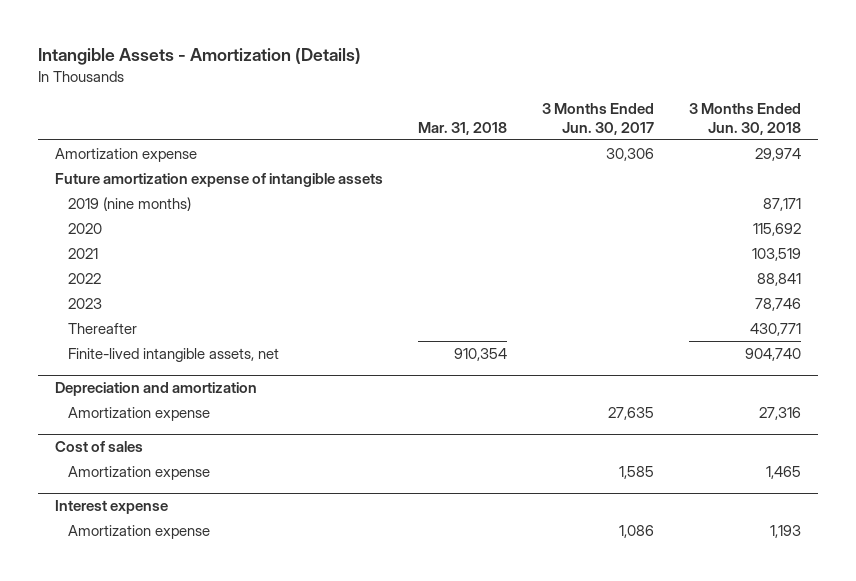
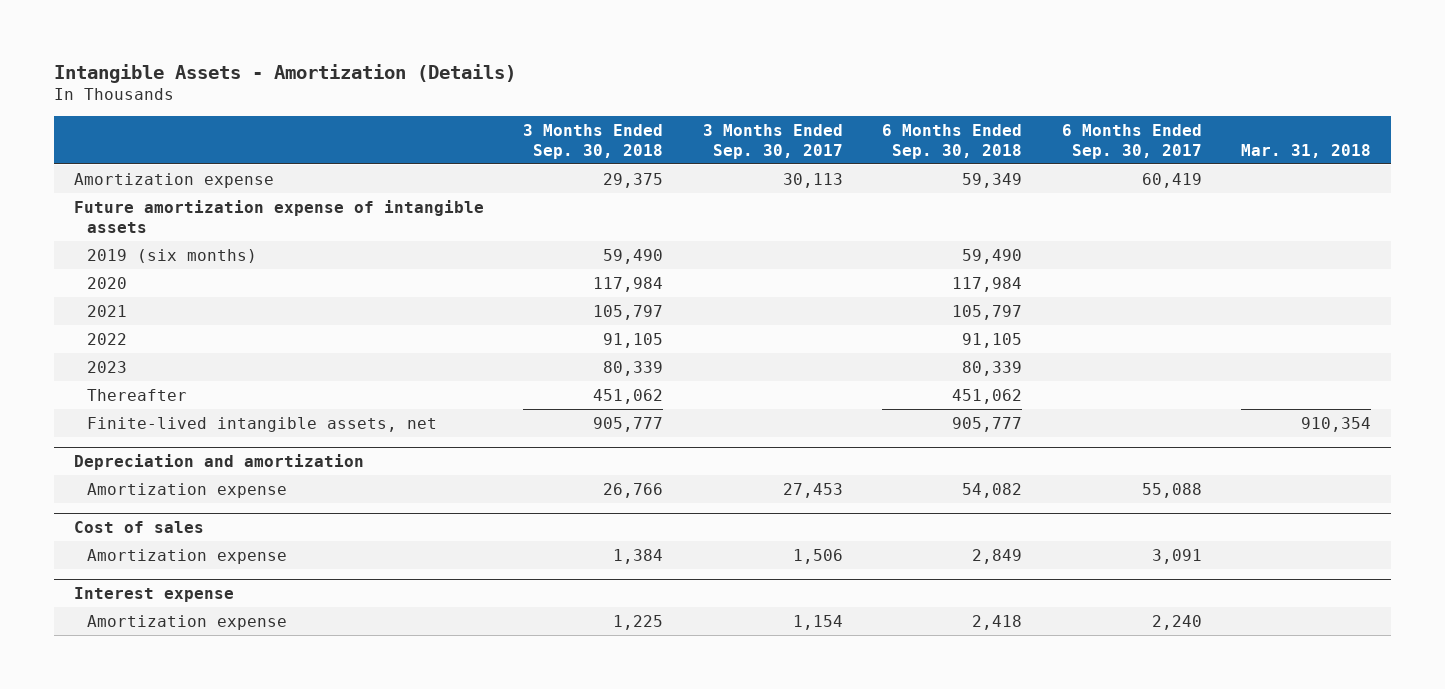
- | Mar. 31, 2018 | 3 Months Ended Jun. 30, 2017 | 3 Months Ended Jun. 30, 2018
+ | 3 Months Ended Sep. 30, 2018 | 3 Months Ended Sep. 30, 2017 | 6 Months Ended Sep. 30, 2018 | 6 Months Ended Sep. 30, 2017 | Mar. 31, 2018
- 2019 (nine months) | | | 87,171
+ 2019 (six months) | 59,490 | | 59,490 | |

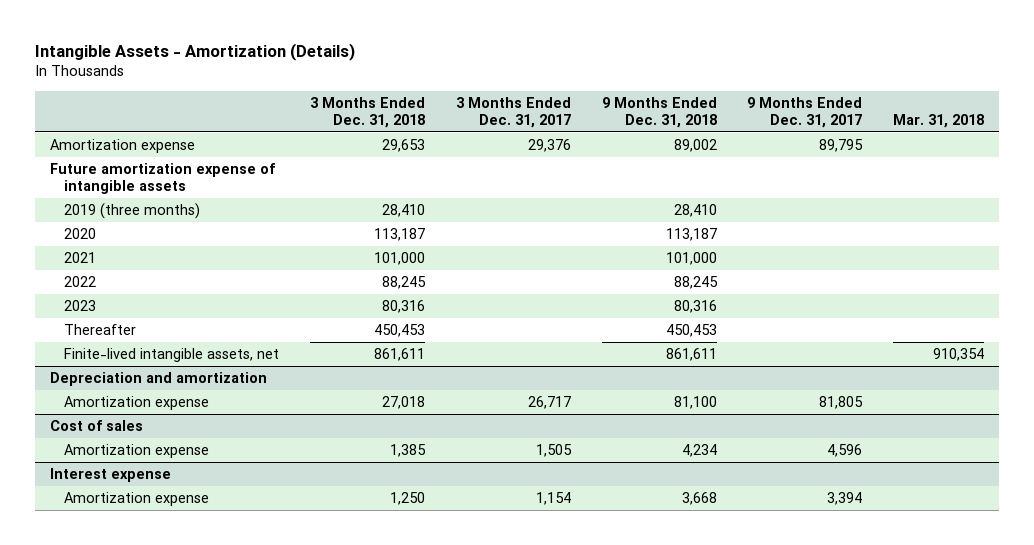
- | 3 Months Ended Sep. 30, 2018 | 3 Months Ended Sep. 30, 2017 | 6 Months Ended Sep. 30, 2018 | 6 Months Ended Sep. 30, 2017 | Mar. 31, 2018
+ | 3 Months Ended Dec. 31, 2018 | 3 Months Ended Dec. 31, 2017 | 9 Months Ended Dec. 31, 2018 | 9 Months Ended Dec. 31, 2017 | Mar. 31, 2018
- 2019 (six months) | 59,490 | | 59,490 | |
+ 2019 (three months) | 28,410 | | 28,410 | |

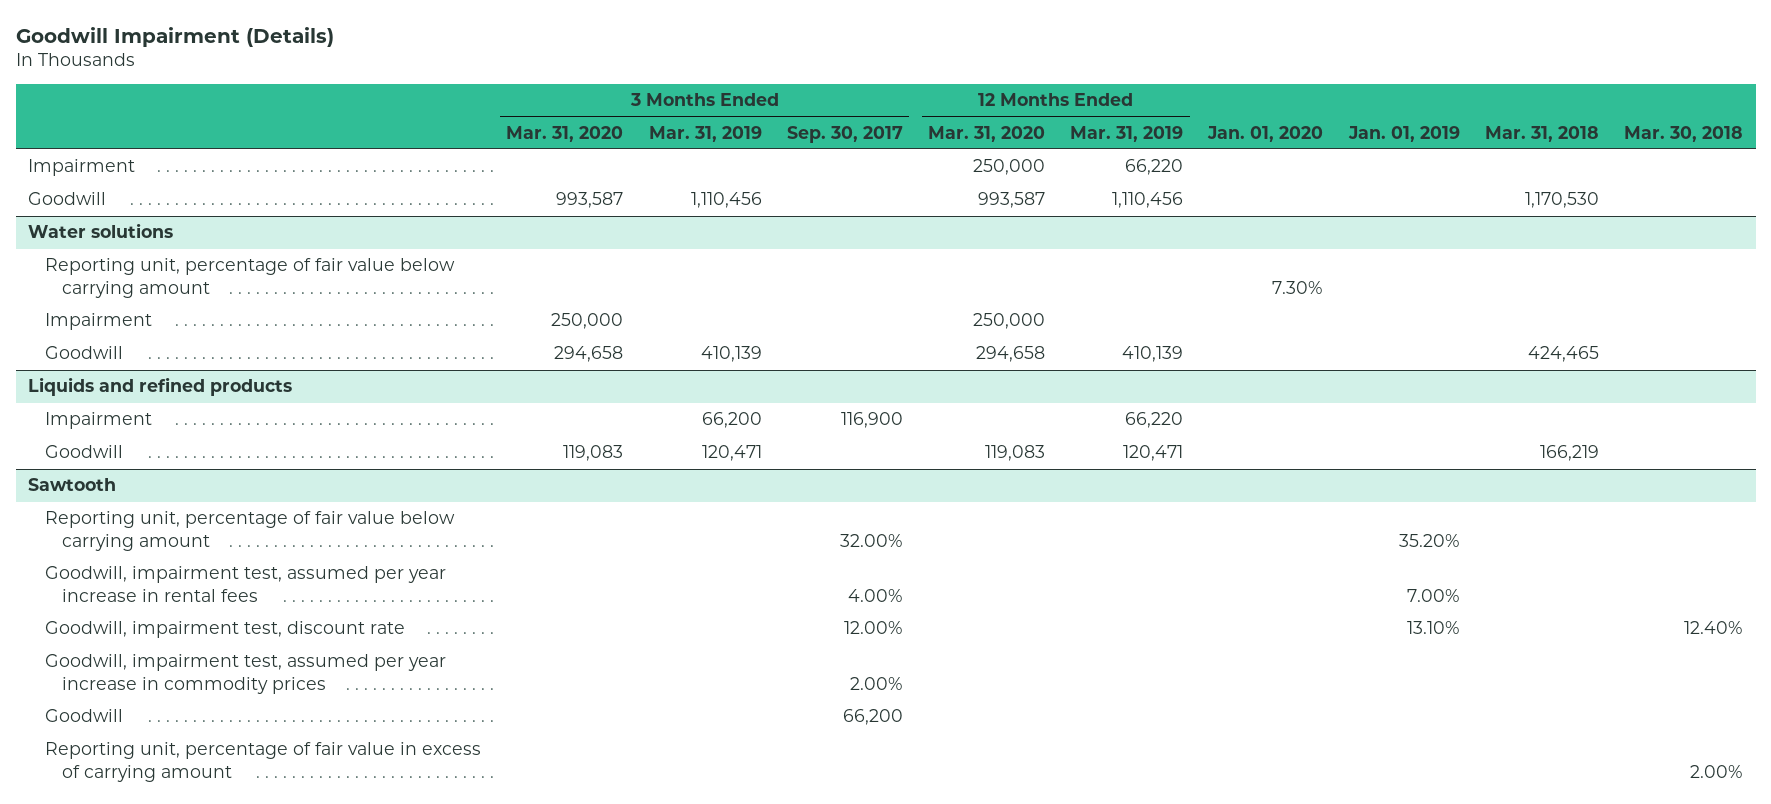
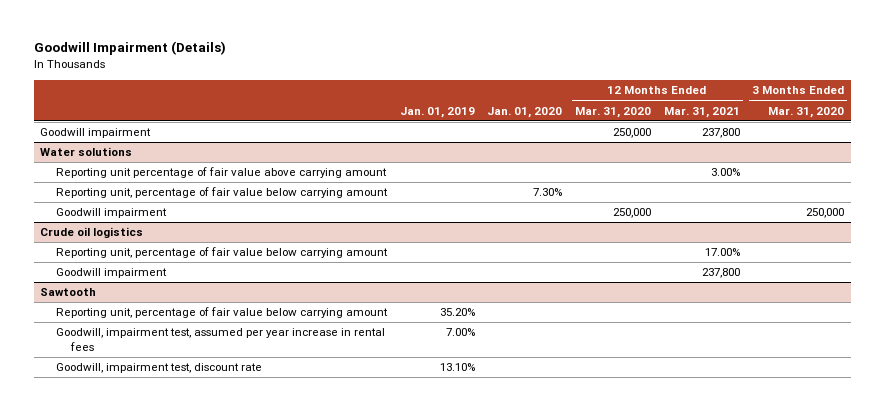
- | 3 Months Ended Mar. 31, 2020 | 3 Months Ended Mar. 31, 2019 | 3 Months Ended Sep. 30, 2017 | 12 Months Ended Mar. 31, 2020 | 12 Months Ended Mar. 31, 2019 | Jan. 01, 2020 | Jan. 01, 2019 | Mar. 31, 2018 | Mar. 30, 2018
+ | Jan. 01, 2019 | Jan. 01, 2020 | 12 Months Ended Mar. 31, 2020 | 12 Months Ended Mar. 31, 2021 | 3 Months Ended Mar. 31, 2020
- Impairment | | | | 250,000 | 66,220 | | | |
- Goodwill | 993,587 | 1,110,456 | | 993,587 | 1,110,456 | | | 1,170,530 |
+ Goodwill impairment | | | 250,000 | 237,800 |
@ Water solutions
+ Reporting unit percentage of fair value above carrying amount | | | | 3.00% |
- Impairment | 250,000 | | | 250,000 | | | | |
- Goodwill | 294,658 | 410,139 | | 294,658 | 410,139 | | | 424,465 |
- Liquids and refined products
- Impairment | | 66,200 | 116,900 | | 66,220 | | | |
- Goodwill | 119,083 | 120,471 | | 119,083 | 120,471 | | | 166,219 |
@ Water solutions
+ Goodwill impairment | | | 250,000 | | 250,000
+ Crude oil logistics
+ Reporting unit, percentage of fair value below carrying amount | | | | 17.00% |
+ Goodwill impairment | | | | 237,800 |
@ Sawtooth
- Goodwill, impairment test, assumed per year increase in commodity prices | | | 2.00% | | | | | |
- Goodwill | | | 66,200 | | | | | |
- Reporting unit, percentage of fair value in excess of carrying amount | | | | | | | | | 2.00%

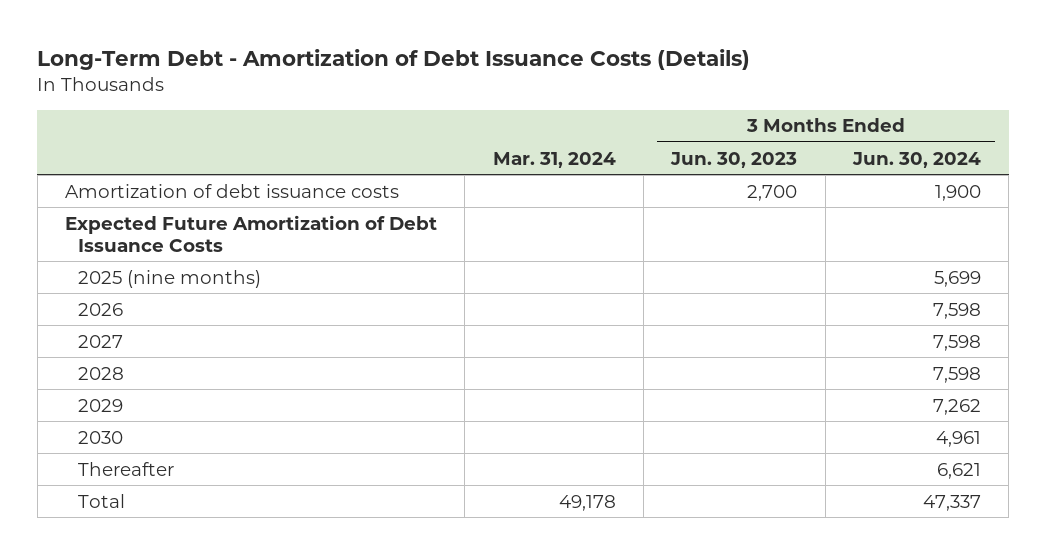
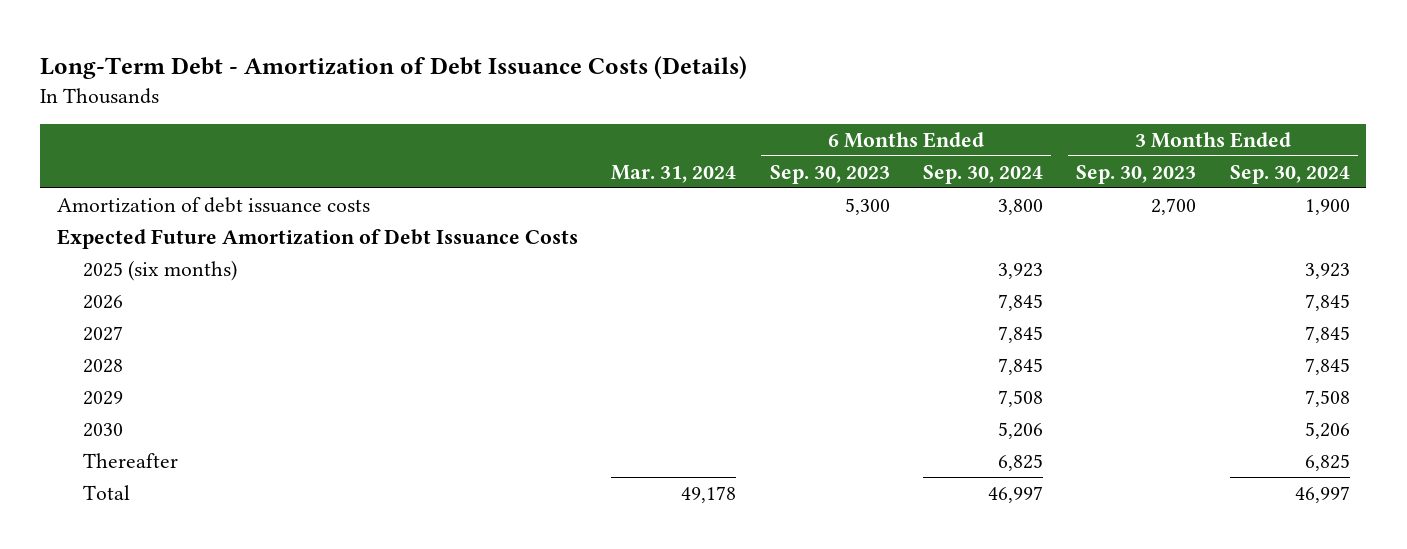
- | Mar. 31, 2024 | 3 Months Ended Jun. 30, 2023 | 3 Months Ended Jun. 30, 2024
+ | Mar. 31, 2024 | 6 Months Ended Sep. 30, 2023 | 6 Months Ended Sep. 30, 2024 | 3 Months Ended Sep. 30, 2023 | 3 Months Ended Sep. 30, 2024
- 2025 (nine months) | | | 5,699
+ 2025 (six months) | | | 3,923 | | 3,923

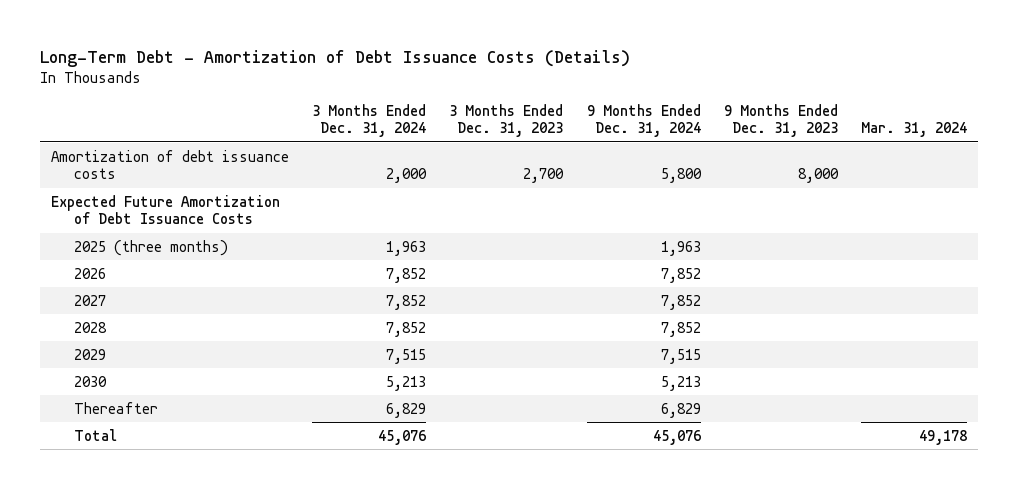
- | Mar. 31, 2024 | 6 Months Ended Sep. 30, 2023 | 6 Months Ended Sep. 30, 2024 | 3 Months Ended Sep. 30, 2023 | 3 Months Ended Sep. 30, 2024
+ | 3 Months Ended Dec. 31, 2024 | 3 Months Ended Dec. 31, 2023 | 9 Months Ended Dec. 31, 2024 | 9 Months Ended Dec. 31, 2023 | Mar. 31, 2024
- 2025 (six months) | | | 3,923 | | 3,923
+ 2025 (three months) | 1,963 | | 1,963 | |

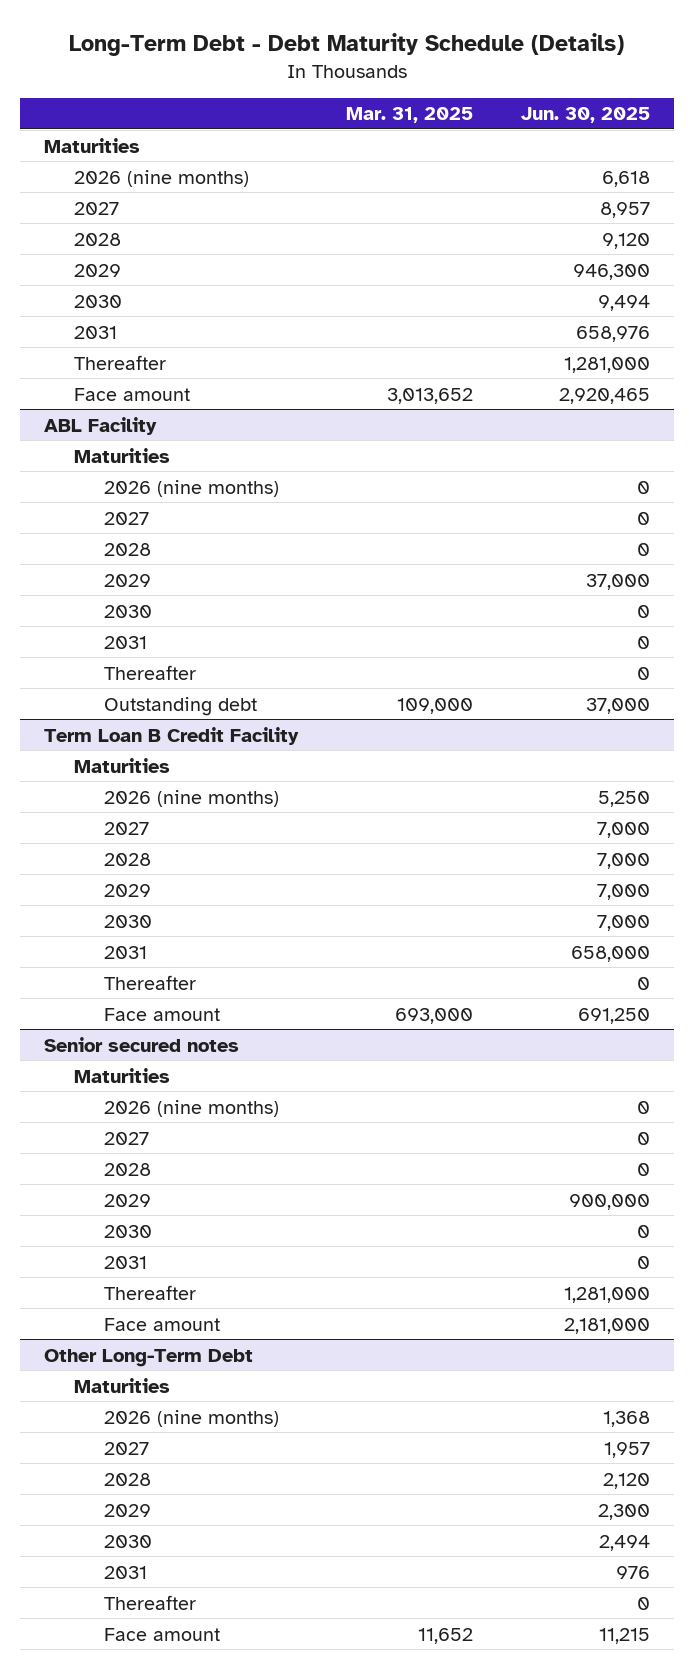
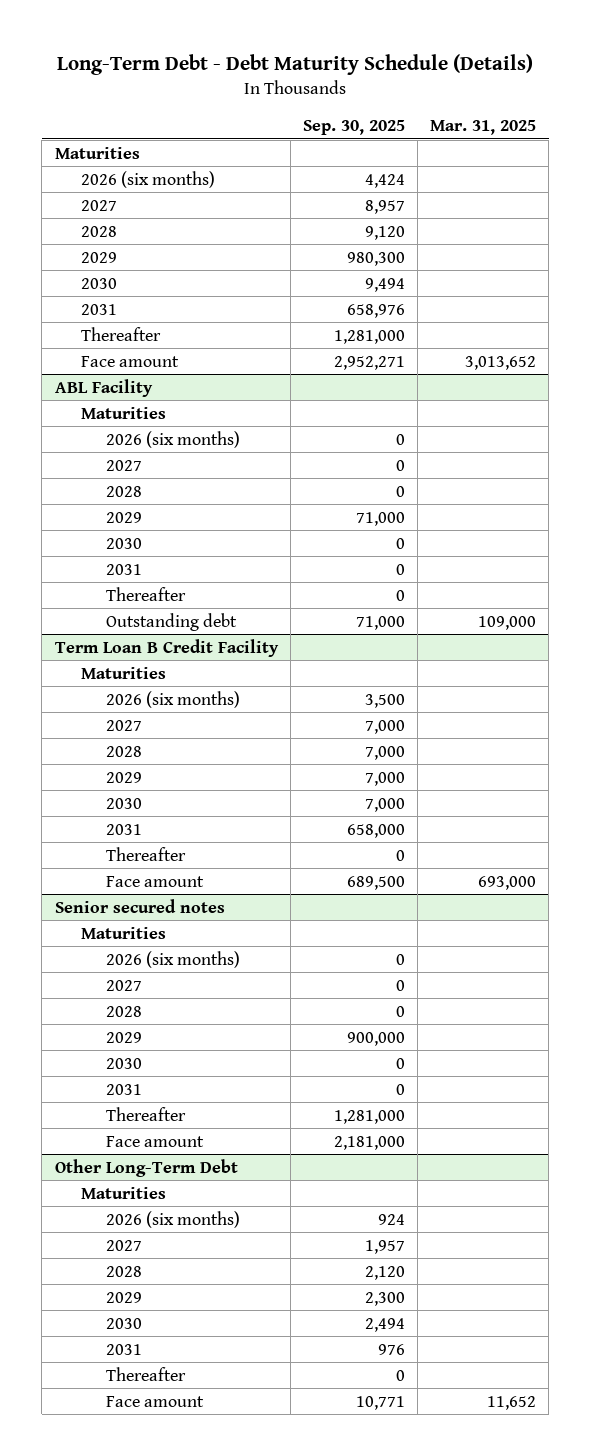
- | Mar. 31, 2025 | Jun. 30, 2025
+ | Sep. 30, 2025 | Mar. 31, 2025
- 2026 (nine months) | | 6,618
+ 2026 (six months) | 4,424 |
@ ABL Facility
- 2026 (nine months) | | 0
+ 2026 (six months) | 0 |
@ Term Loan B Credit Facility
- 2026 (nine months) | | 5,250
+ 2026 (six months) | 3,500 |
@ Senior secured notes
- 2026 (nine months) | | 0
+ 2026 (six months) | 0 |
@ Other Long-Term Debt
- 2026 (nine months) | | 1,368
+ 2026 (six months) | 924 |

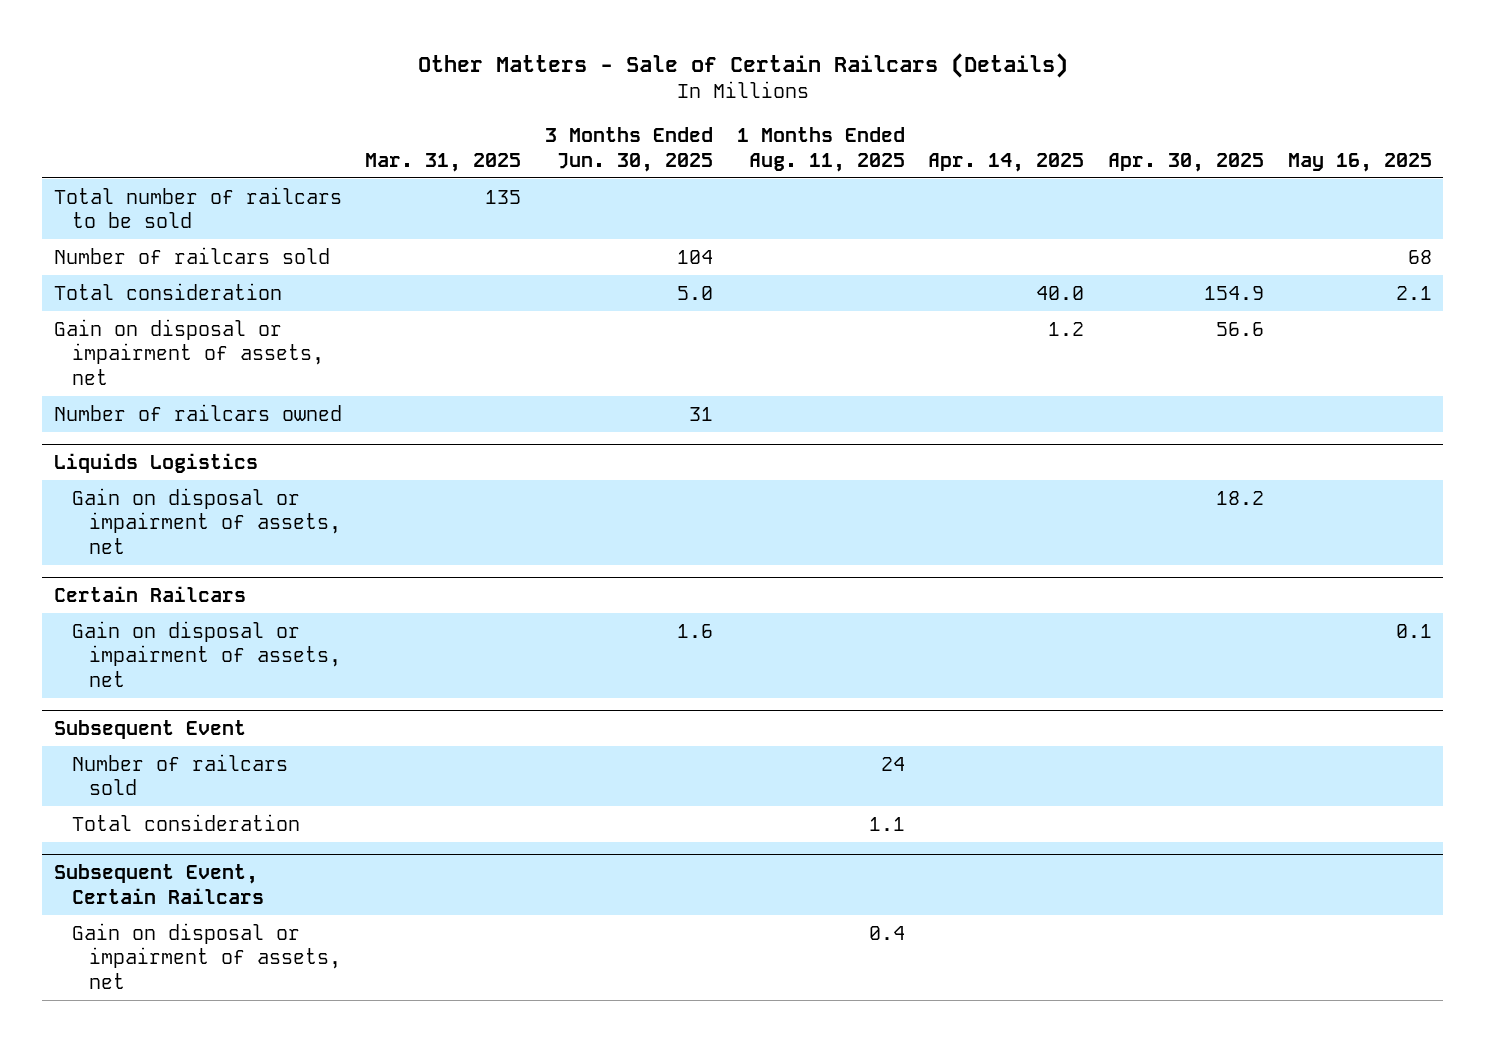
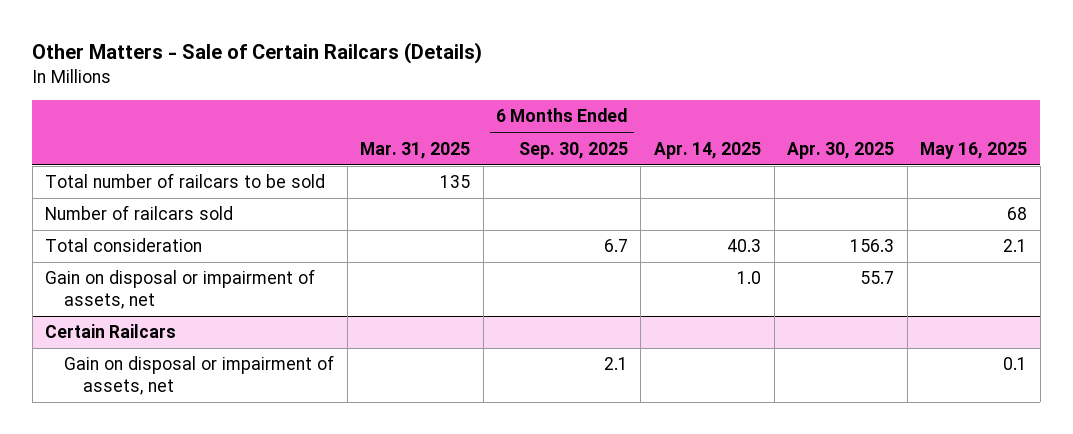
- | Mar. 31, 2025 | 3 Months Ended Jun. 30, 2025 | 1 Months Ended Aug. 11, 2025 | Apr. 14, 2025 | Apr. 30, 2025 | May 16, 2025
+ | Mar. 31, 2025 | 6 Months Ended Sep. 30, 2025 | Apr. 14, 2025 | Apr. 30, 2025 | May 16, 2025
- Total consideration | | 5.0 | | 40.0 | 154.9 | 2.1
- Gain on disposal or impairment of assets, net | | | | 1.2 | 56.6 |
- Number of railcars owned | | 31 | | | |
- Liquids Logistics
- Gain on disposal or impairment of assets, net | | | | | 18.2 |
+ Total consideration | | 6.7 | 40.3 | 156.3 | 2.1
+ Gain on disposal or impairment of assets, net | | | 1.0 | 55.7 |
- Subsequent Event
- Number of railcars sold | | | 24 | | |
- Total consideration | | | 1.1 | | |
- Subsequent Event, Certain Railcars
- Gain on disposal or impairment of assets, net | | | 0.4 | | |

